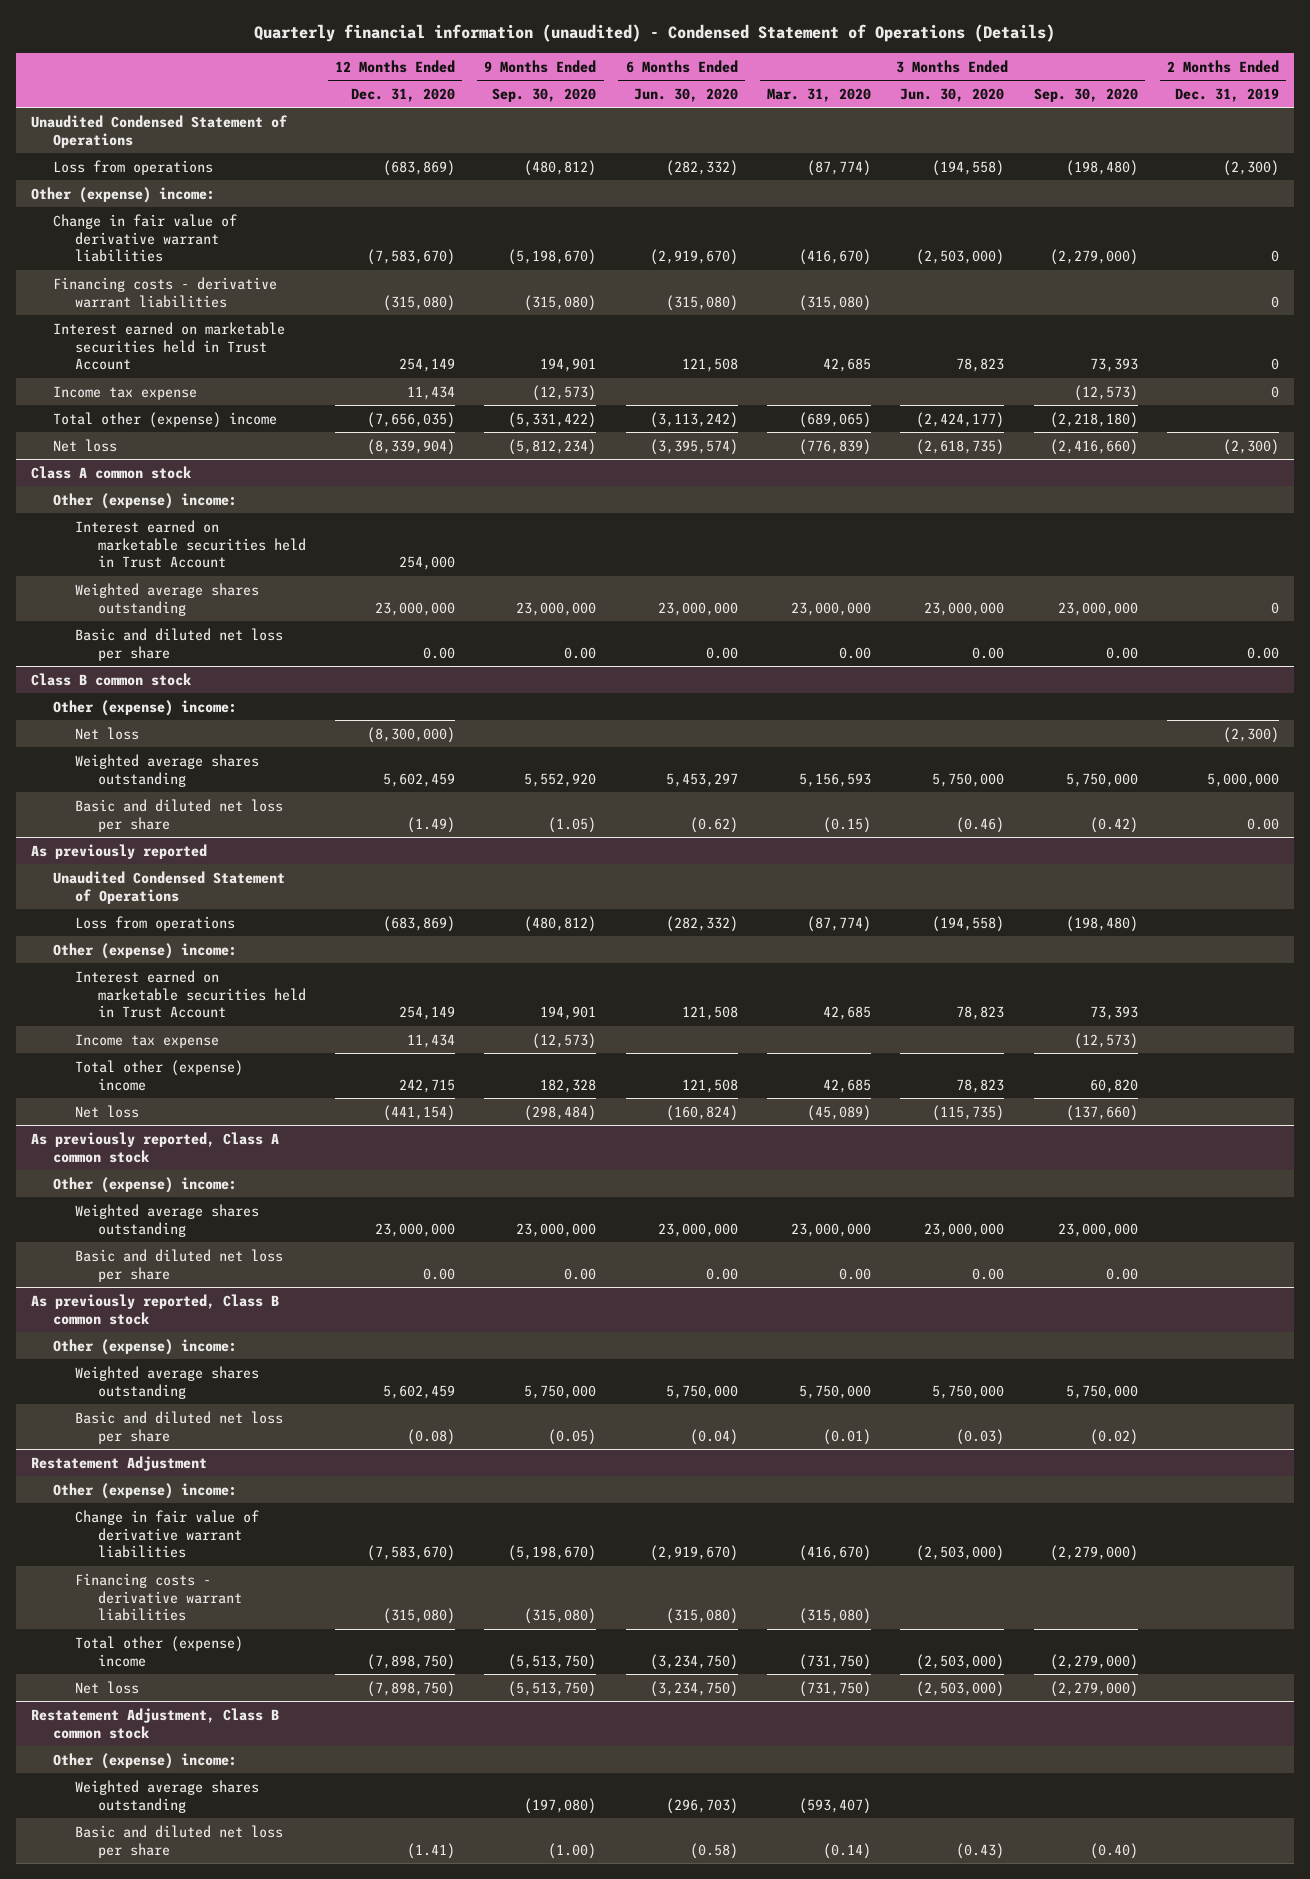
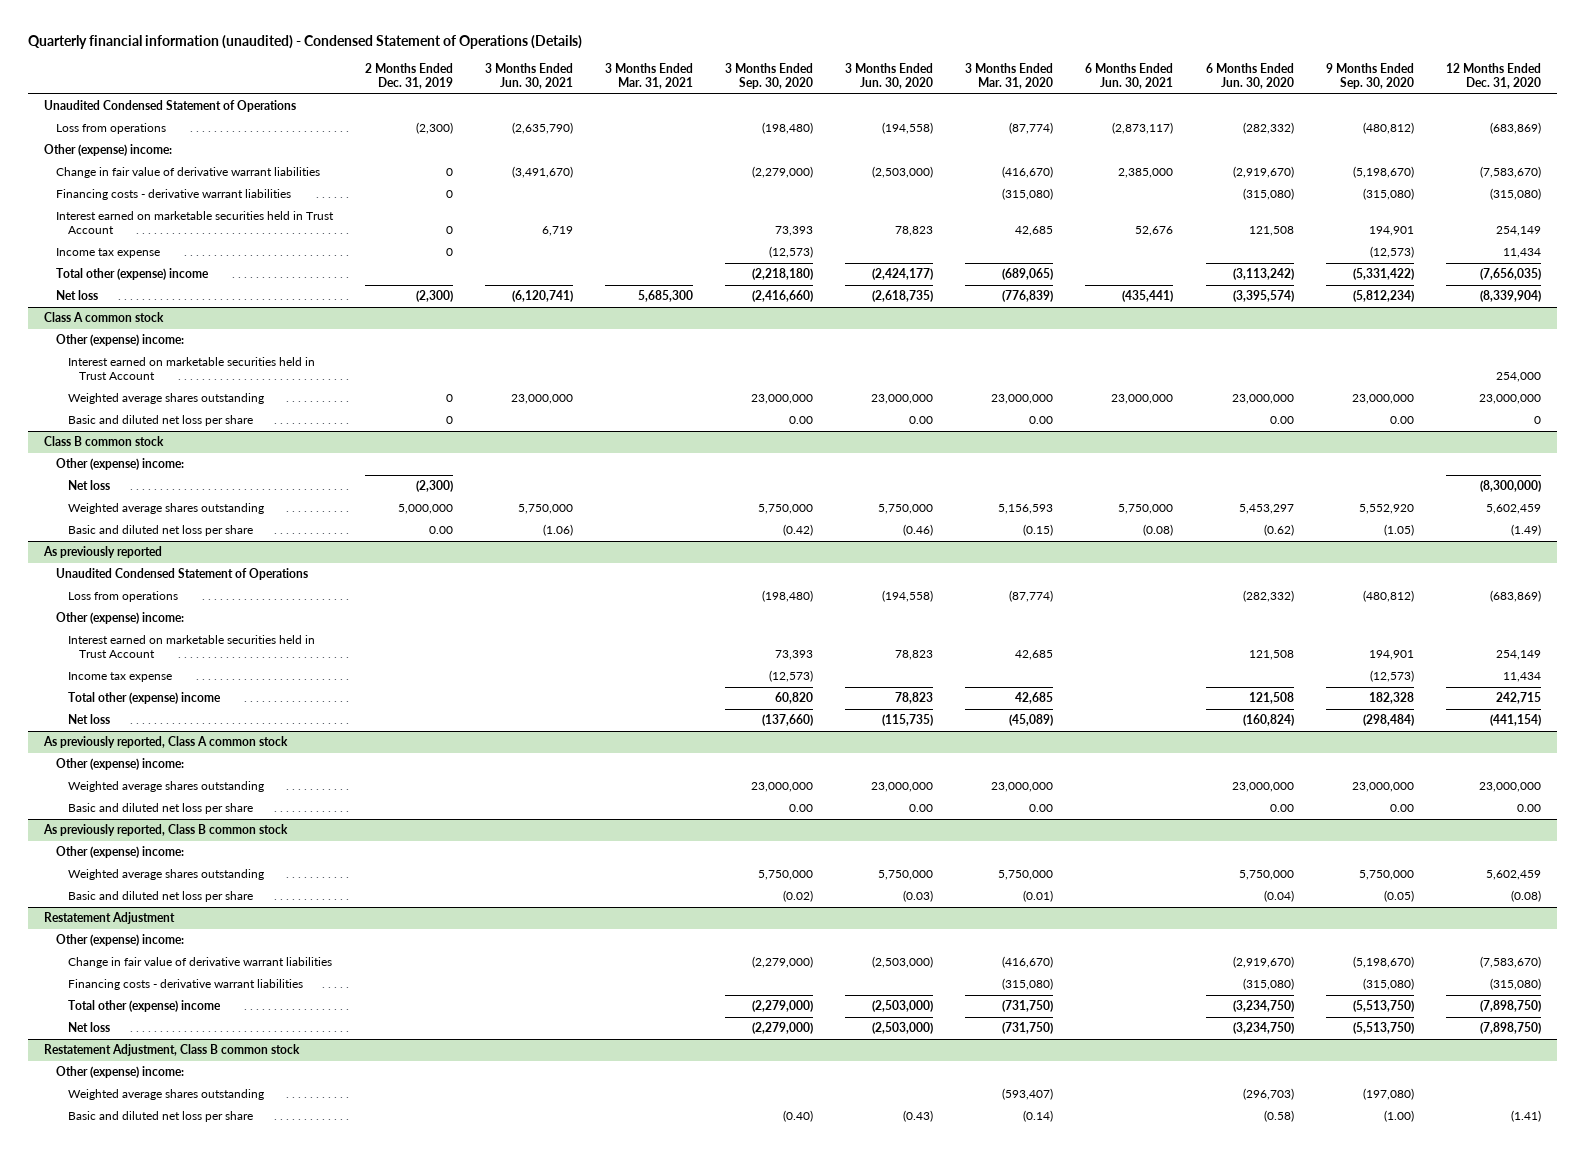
- | 12 Months Ended Dec. 31, 2020 | 9 Months Ended Sep. 30, 2020 | 6 Months Ended Jun. 30, 2020 | 3 Months Ended Mar. 31, 2020 | 3 Months Ended Jun. 30, 2020 | 3 Months Ended Sep. 30, 2020 | 2 Months Ended Dec. 31, 2019
+ | 2 Months Ended Dec. 31, 2019 | 3 Months Ended Jun. 30, 2021 | 3 Months Ended Mar. 31, 2021 | 3 Months Ended Sep. 30, 2020 | 3 Months Ended Jun. 30, 2020 | 3 Months Ended Mar. 31, 2020 | 6 Months Ended Jun. 30, 2021 | 6 Months Ended Jun. 30, 2020 | 9 Months Ended Sep. 30, 2020 | 12 Months Ended Dec. 31, 2020
@ Class A common stock
- Basic and diluted net loss per share | 0.00 | 0.00 | 0.00 | 0.00 | 0.00 | 0.00 | 0.00
+ Basic and diluted net loss per share | 0 | | | 0.00 | 0.00 | 0.00 | | 0.00 | 0.00 | 0

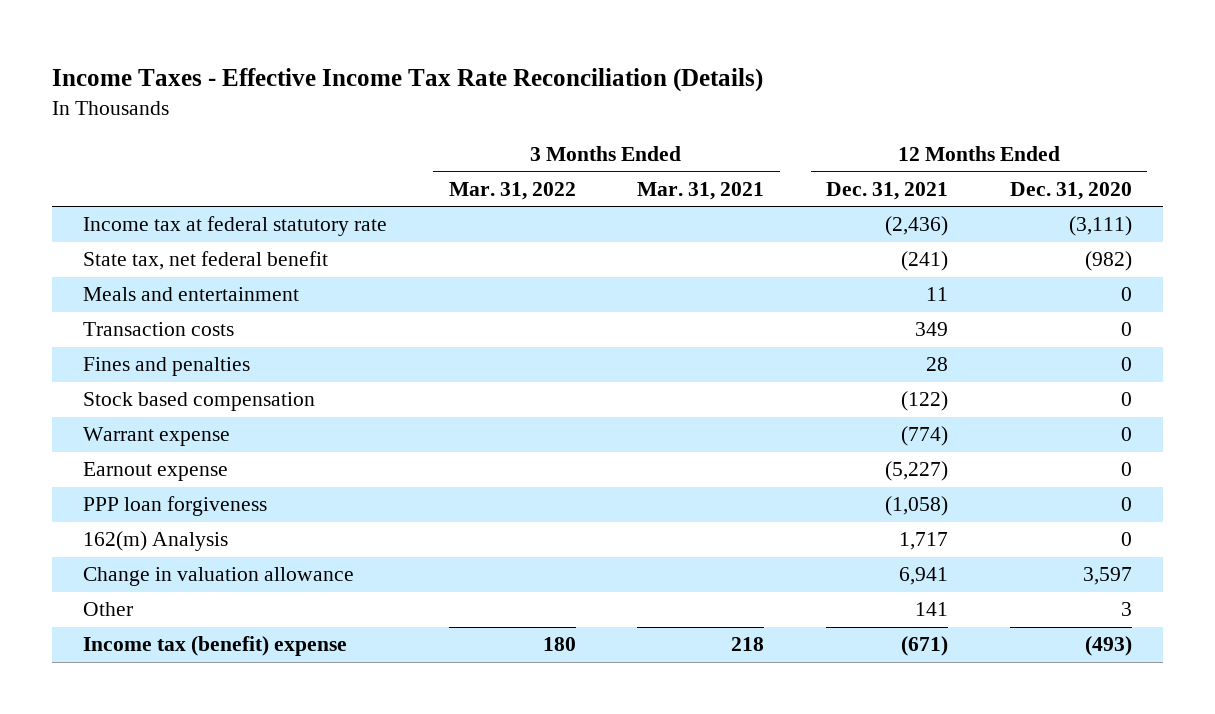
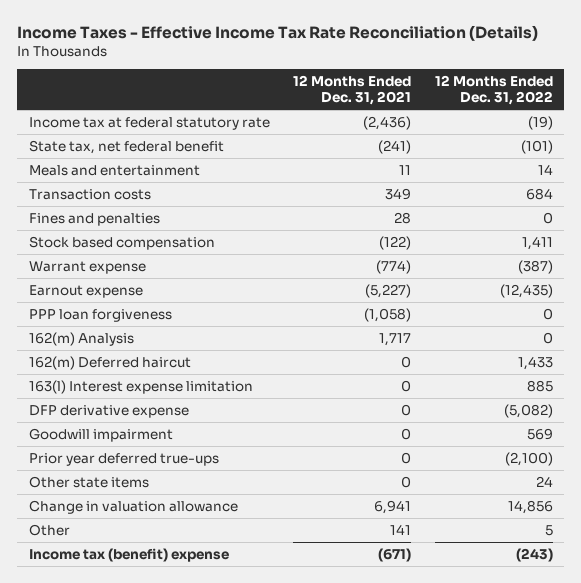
- | 3 Months Ended Mar. 31, 2022 | 3 Months Ended Mar. 31, 2021 | 12 Months Ended Dec. 31, 2021 | 12 Months Ended Dec. 31, 2020
+ | 12 Months Ended Dec. 31, 2021 | 12 Months Ended Dec. 31, 2022
+ 162(m) Deferred haircut | 0 | 1,433
+ 163(l) Interest expense limitation | 0 | 885
+ DFP derivative expense | 0 | (5,082)
+ Goodwill impairment | 0 | 569
+ Prior year deferred true-ups | 0 | (2,100)
+ Other state items | 0 | 24

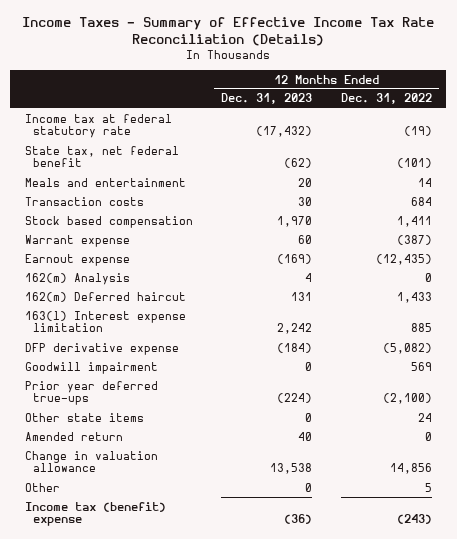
- Income Taxes - Effective Income Tax Rate Reconciliation (Details)
+ Income Taxes - Summary of Effective Income Tax Rate Reconciliation (Details)
- | 12 Months Ended Dec. 31, 2021 | 12 Months Ended Dec. 31, 2022
+ | 12 Months Ended Dec. 31, 2023 | 12 Months Ended Dec. 31, 2022
- Fines and penalties | 28 | 0
- PPP loan forgiveness | (1,058) | 0
+ Amended return | 40 | 0

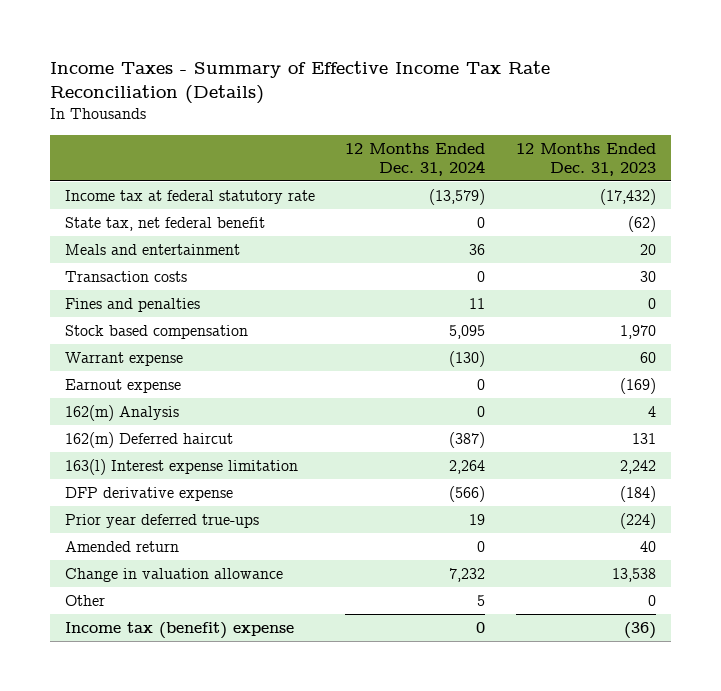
- | 12 Months Ended Dec. 31, 2023 | 12 Months Ended Dec. 31, 2022
+ | 12 Months Ended Dec. 31, 2024 | 12 Months Ended Dec. 31, 2023
+ Fines and penalties | 11 | 0
- Goodwill impairment | 0 | 569
- Other state items | 0 | 24

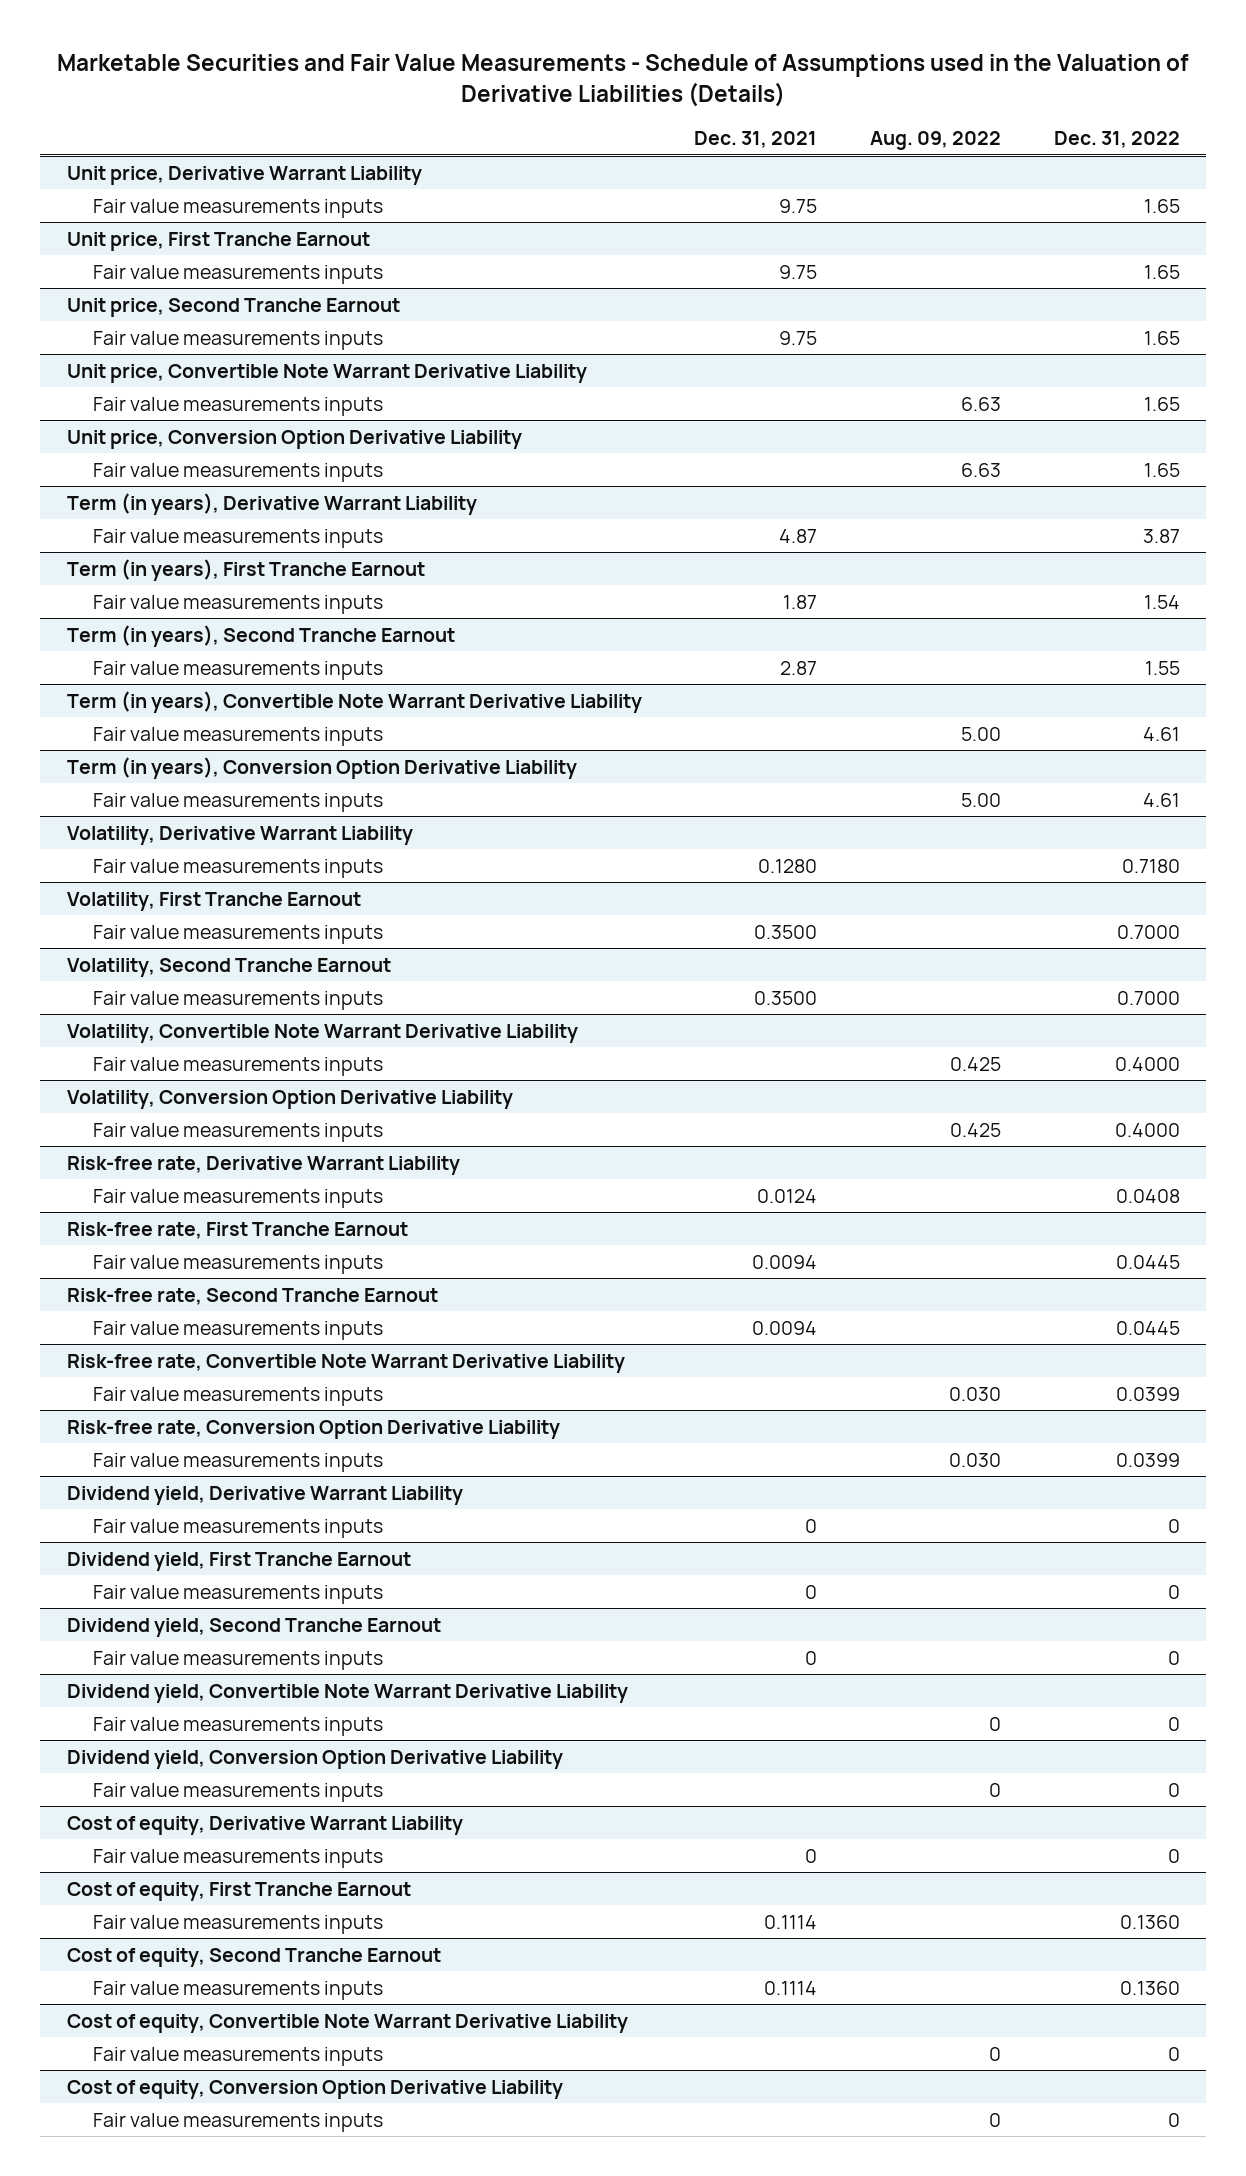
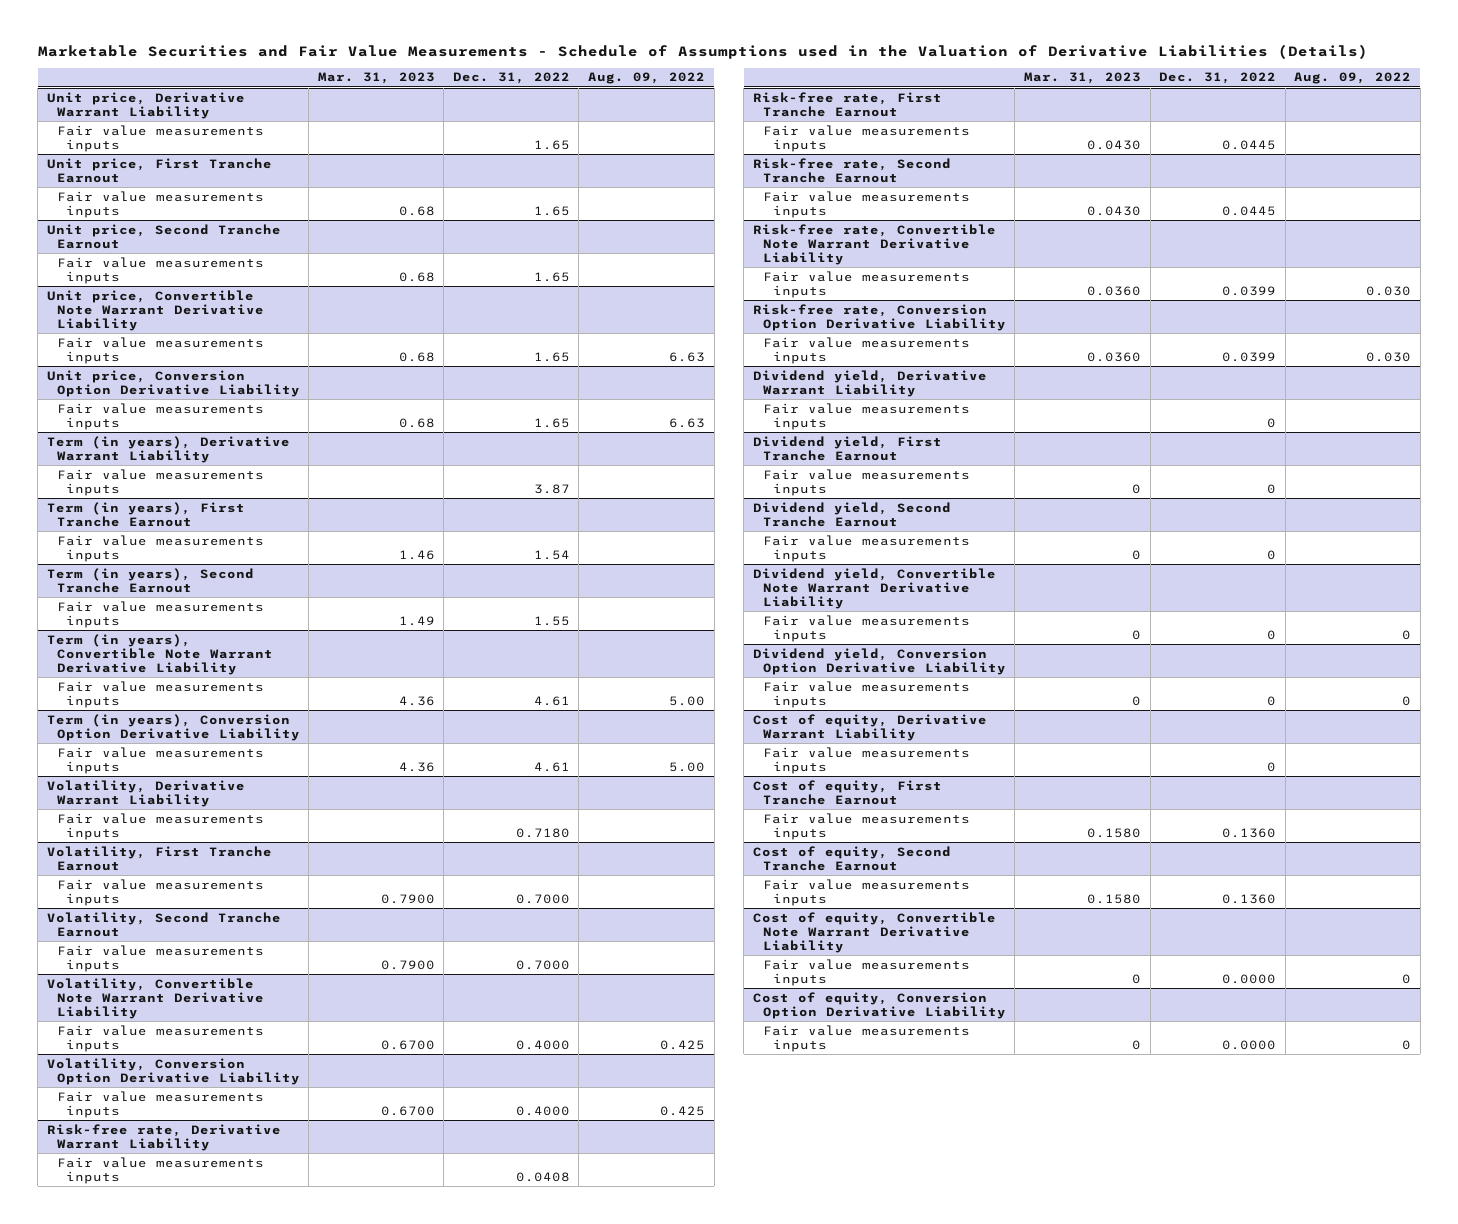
- | Dec. 31, 2021 | Aug. 09, 2022 | Dec. 31, 2022
+ | Mar. 31, 2023 | Dec. 31, 2022 | Aug. 09, 2022
@ Cost of equity, Convertible Note Warrant Derivative Liability
- Fair value measurements inputs | | 0 | 0
+ Fair value measurements inputs | 0 | 0.0000 | 0
@ Cost of equity, Conversion Option Derivative Liability
- Fair value measurements inputs | | 0 | 0
+ Fair value measurements inputs | 0 | 0.0000 | 0

